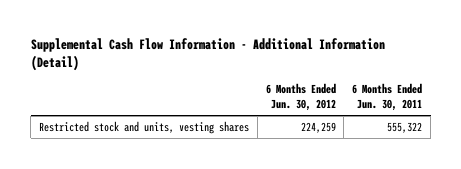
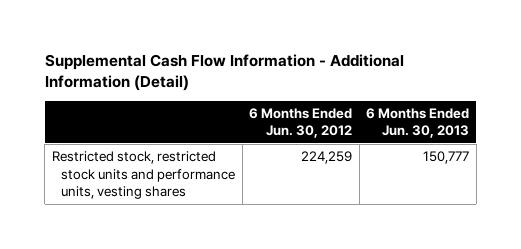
- | 6 Months Ended Jun. 30, 2012 | 6 Months Ended Jun. 30, 2011
+ | 6 Months Ended Jun. 30, 2012 | 6 Months Ended Jun. 30, 2013
- Restricted stock and units, vesting shares | 224,259 | 555,322
+ Restricted stock, restricted stock units and performance units, vesting shares | 224,259 | 150,777

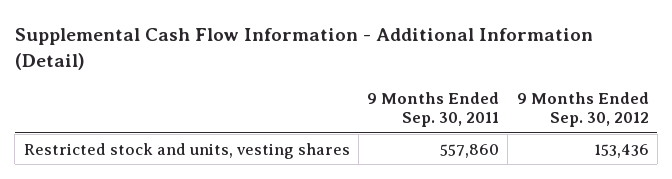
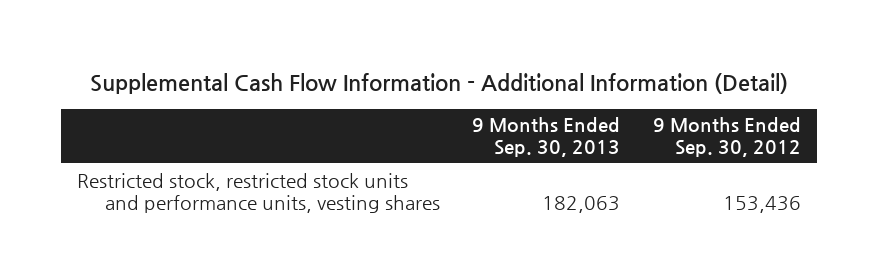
- | 9 Months Ended Sep. 30, 2011 | 9 Months Ended Sep. 30, 2012
+ | 9 Months Ended Sep. 30, 2013 | 9 Months Ended Sep. 30, 2012
- Restricted stock and units, vesting shares | 557,860 | 153,436
+ Restricted stock, restricted stock units and performance units, vesting shares | 182,063 | 153,436

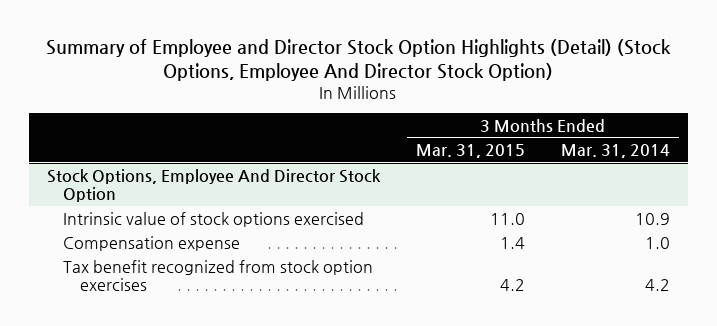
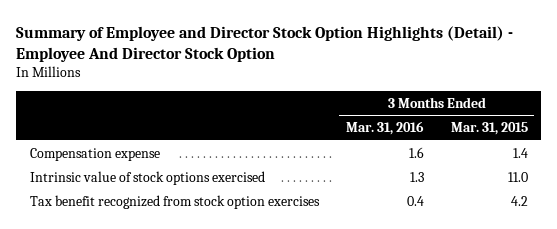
- Summary of Employee and Director Stock Option Highlights (Detail) (Stock Options, Employee And Director Stock Option)
+ Summary of Employee and Director Stock Option Highlights (Detail) - Employee And Director Stock Option
- | 3 Months Ended Mar. 31, 2015 | 3 Months Ended Mar. 31, 2014
+ | 3 Months Ended Mar. 31, 2016 | 3 Months Ended Mar. 31, 2015
- Stock Options, Employee And Director Stock Option
- Intrinsic value of stock options exercised | 11.0 | 10.9
+ Intrinsic value of stock options exercised | 1.3 | 11.0

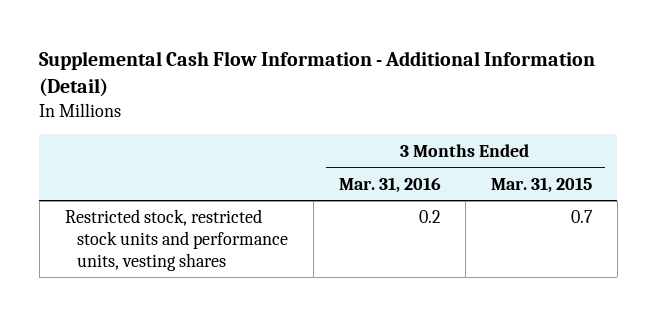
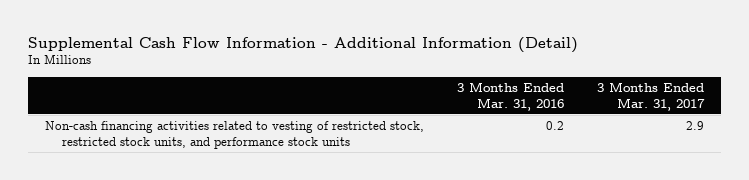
- | 3 Months Ended Mar. 31, 2016 | 3 Months Ended Mar. 31, 2015
+ | 3 Months Ended Mar. 31, 2016 | 3 Months Ended Mar. 31, 2017
- Restricted stock, restricted stock units and performance units, vesting shares | 0.2 | 0.7
+ Non-cash financing activities related to vesting of restricted stock, restricted stock units, and performance stock units | 0.2 | 2.9

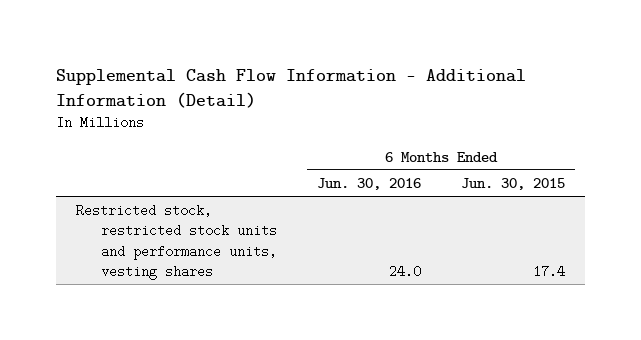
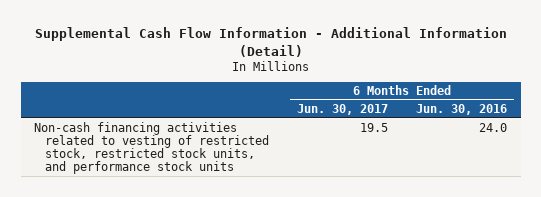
- | 6 Months Ended Jun. 30, 2016 | 6 Months Ended Jun. 30, 2015
+ | 6 Months Ended Jun. 30, 2017 | 6 Months Ended Jun. 30, 2016
- Restricted stock, restricted stock units and performance units, vesting shares | 24.0 | 17.4
+ Non-cash financing activities related to vesting of restricted stock, restricted stock units, and performance stock units | 19.5 | 24.0

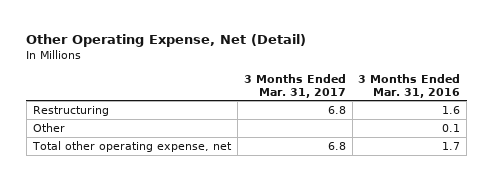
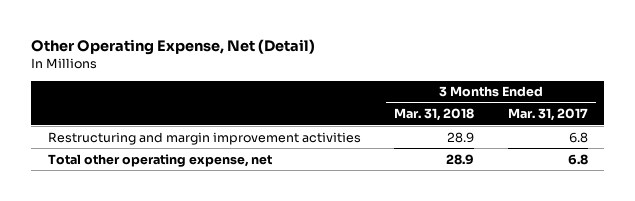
- | 3 Months Ended Mar. 31, 2017 | 3 Months Ended Mar. 31, 2016
+ | 3 Months Ended Mar. 31, 2018 | 3 Months Ended Mar. 31, 2017
- Restructuring | 6.8 | 1.6
- Other | | 0.1
+ Restructuring and margin improvement activities | 28.9 | 6.8

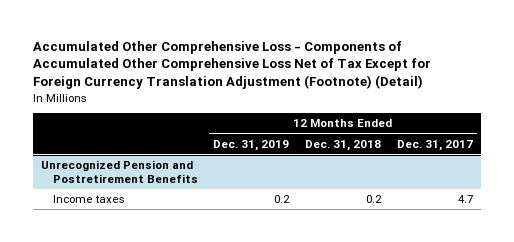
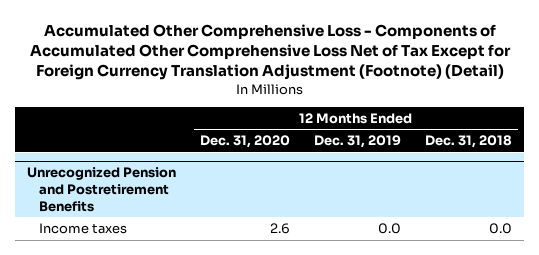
- | 12 Months Ended Dec. 31, 2019 | 12 Months Ended Dec. 31, 2018 | 12 Months Ended Dec. 31, 2017
+ | 12 Months Ended Dec. 31, 2020 | 12 Months Ended Dec. 31, 2019 | 12 Months Ended Dec. 31, 2018
@ Unrecognized Pension and Postretirement Benefits
- Income taxes | 0.2 | 0.2 | 4.7
+ Income taxes | 2.6 | 0.0 | 0.0

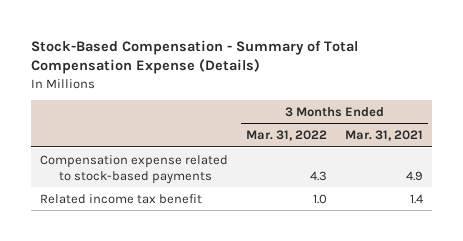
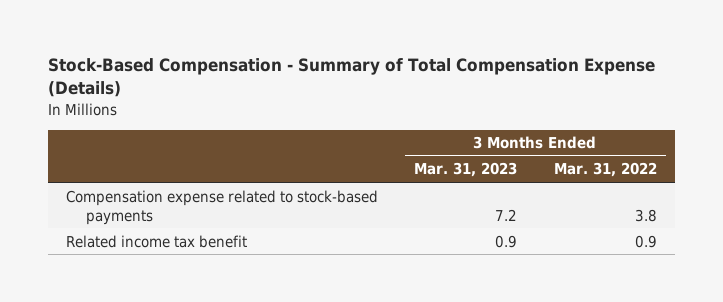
- | 3 Months Ended Mar. 31, 2022 | 3 Months Ended Mar. 31, 2021
+ | 3 Months Ended Mar. 31, 2023 | 3 Months Ended Mar. 31, 2022
- Compensation expense related to stock-based payments | 4.3 | 4.9
- Related income tax benefit | 1.0 | 1.4
+ Compensation expense related to stock-based payments | 7.2 | 3.8
+ Related income tax benefit | 0.9 | 0.9

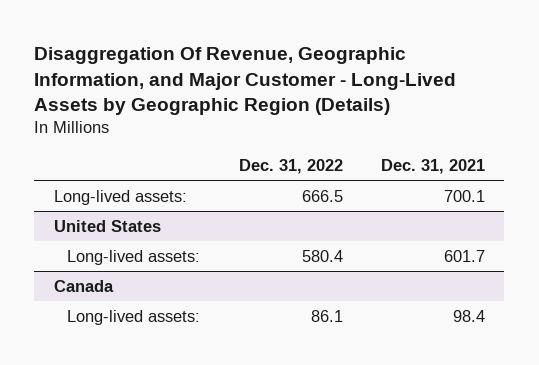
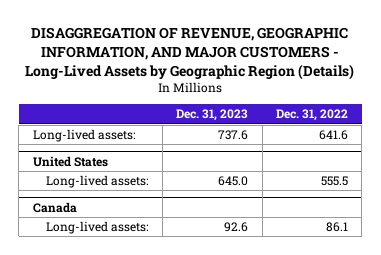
- Disaggregation Of Revenue, Geographic Information, and Major Customer - Long-Lived Assets by Geographic Region (Details)
+ DISAGGREGATION OF REVENUE, GEOGRAPHIC INFORMATION, AND MAJOR CUSTOMERS - Long-Lived Assets by Geographic Region (Details)
- | Dec. 31, 2022 | Dec. 31, 2021
+ | Dec. 31, 2023 | Dec. 31, 2022
- Long-lived assets: | 666.5 | 700.1
+ Long-lived assets: | 737.6 | 641.6
@ United States
- Long-lived assets: | 580.4 | 601.7
+ Long-lived assets: | 645.0 | 555.5

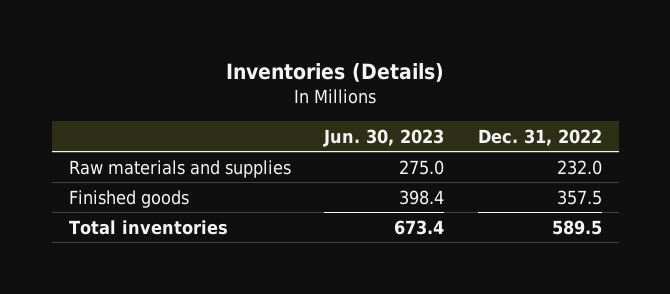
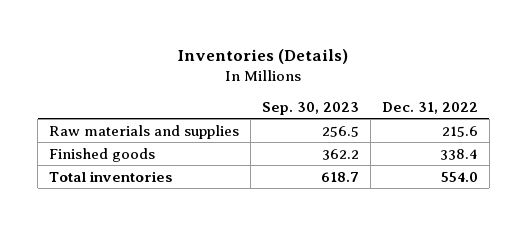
- | Jun. 30, 2023 | Dec. 31, 2022
+ | Sep. 30, 2023 | Dec. 31, 2022
- Raw materials and supplies | 275.0 | 232.0
- Finished goods | 398.4 | 357.5
- Total inventories | 673.4 | 589.5
+ Raw materials and supplies | 256.5 | 215.6
+ Finished goods | 362.2 | 338.4
+ Total inventories | 618.7 | 554.0

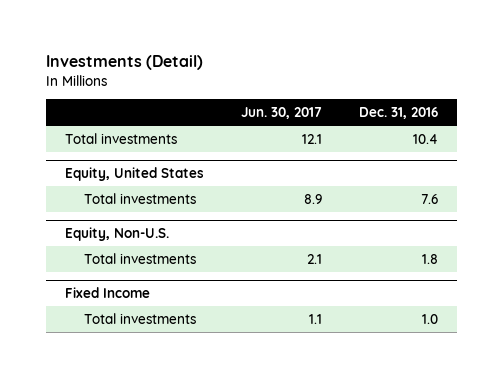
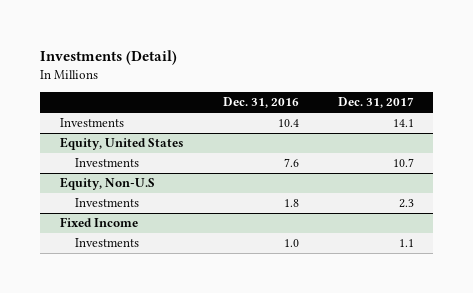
- | Jun. 30, 2017 | Dec. 31, 2016
+ | Dec. 31, 2016 | Dec. 31, 2017
- Total investments | 12.1 | 10.4
+ Investments | 10.4 | 14.1
@ Equity, United States
- Total investments | 8.9 | 7.6
- Equity, Non-U.S.
- Total investments | 2.1 | 1.8
@ Equity, United States
+ Investments | 7.6 | 10.7
+ Equity, Non-U.S
+ Investments | 1.8 | 2.3
@ Fixed Income
- Total investments | 1.1 | 1.0
+ Investments | 1.0 | 1.1

